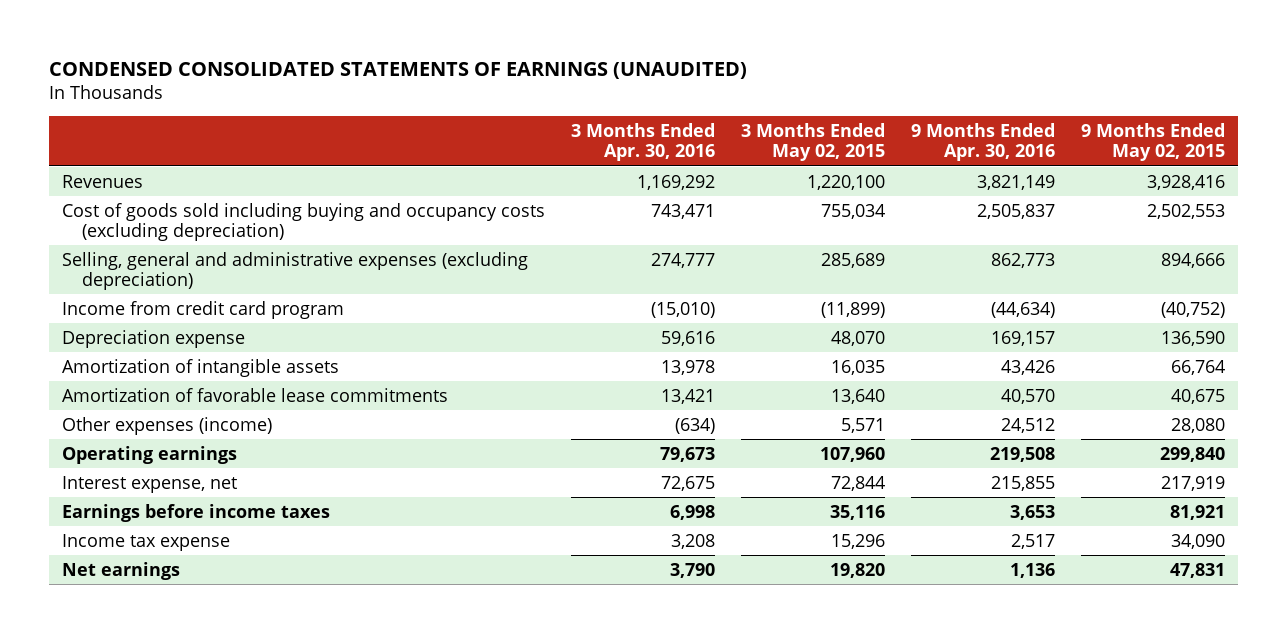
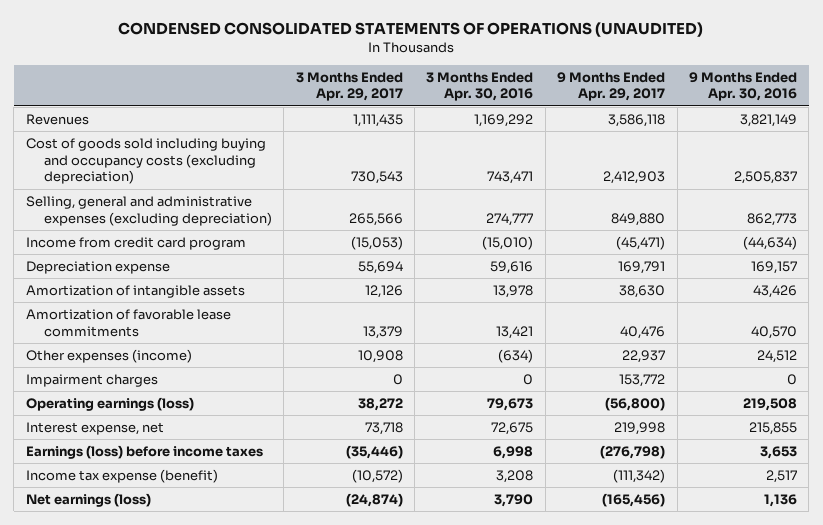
- CONDENSED CONSOLIDATED STATEMENTS OF EARNINGS (UNAUDITED)
+ CONDENSED CONSOLIDATED STATEMENTS OF OPERATIONS (UNAUDITED)
- | 3 Months Ended Apr. 30, 2016 | 3 Months Ended May 02, 2015 | 9 Months Ended Apr. 30, 2016 | 9 Months Ended May 02, 2015
+ | 3 Months Ended Apr. 29, 2017 | 3 Months Ended Apr. 30, 2016 | 9 Months Ended Apr. 29, 2017 | 9 Months Ended Apr. 30, 2016
- Operating earnings | 79,673 | 107,960 | 219,508 | 299,840
+ Impairment charges | 0 | 0 | 153,772 | 0
+ Operating earnings (loss) | 38,272 | 79,673 | (56,800) | 219,508
- Earnings before income taxes | 6,998 | 35,116 | 3,653 | 81,921
- Income tax expense | 3,208 | 15,296 | 2,517 | 34,090
- Net earnings | 3,790 | 19,820 | 1,136 | 47,831
+ Earnings (loss) before income taxes | (35,446) | 6,998 | (276,798) | 3,653
+ Income tax expense (benefit) | (10,572) | 3,208 | (111,342) | 2,517
+ Net earnings (loss) | (24,874) | 3,790 | (165,456) | 1,136

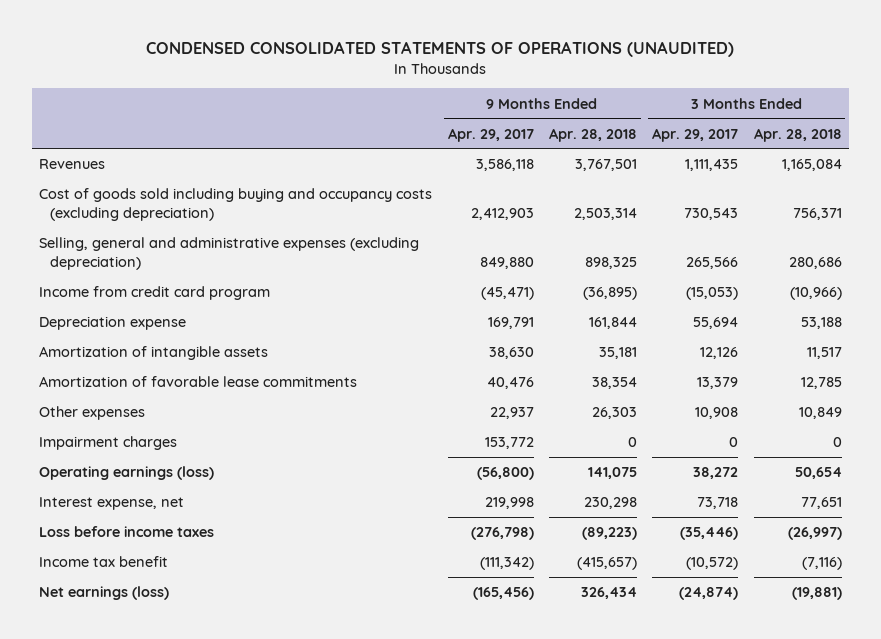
- | 3 Months Ended Apr. 29, 2017 | 3 Months Ended Apr. 30, 2016 | 9 Months Ended Apr. 29, 2017 | 9 Months Ended Apr. 30, 2016
+ | 9 Months Ended Apr. 29, 2017 | 9 Months Ended Apr. 28, 2018 | 3 Months Ended Apr. 29, 2017 | 3 Months Ended Apr. 28, 2018
- Other expenses (income) | 10,908 | (634) | 22,937 | 24,512
+ Other expenses | 22,937 | 26,303 | 10,908 | 10,849
- Earnings (loss) before income taxes | (35,446) | 6,998 | (276,798) | 3,653
- Income tax expense (benefit) | (10,572) | 3,208 | (111,342) | 2,517
+ Loss before income taxes | (276,798) | (89,223) | (35,446) | (26,997)
+ Income tax benefit | (111,342) | (415,657) | (10,572) | (7,116)

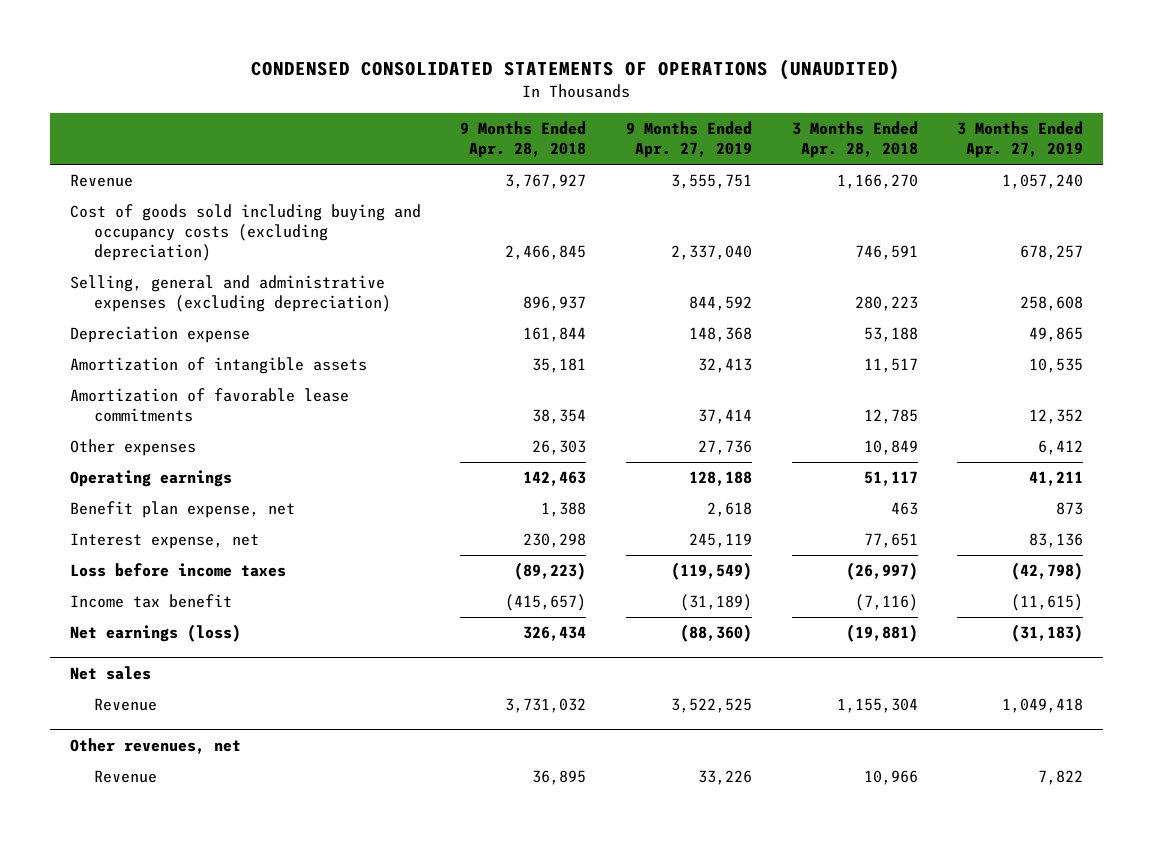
- | 9 Months Ended Apr. 29, 2017 | 9 Months Ended Apr. 28, 2018 | 3 Months Ended Apr. 29, 2017 | 3 Months Ended Apr. 28, 2018
+ | 9 Months Ended Apr. 28, 2018 | 9 Months Ended Apr. 27, 2019 | 3 Months Ended Apr. 28, 2018 | 3 Months Ended Apr. 27, 2019
- Revenues | 3,586,118 | 3,767,501 | 1,111,435 | 1,165,084
- Cost of goods sold including buying and occupancy costs (excluding depreciation) | 2,412,903 | 2,503,314 | 730,543 | 756,371
- Selling, general and administrative expenses (excluding depreciation) | 849,880 | 898,325 | 265,566 | 280,686
- Income from credit card program | (45,471) | (36,895) | (15,053) | (10,966)
+ Revenue | 3,767,927 | 3,555,751 | 1,166,270 | 1,057,240
+ Cost of goods sold including buying and occupancy costs (excluding depreciation) | 2,466,845 | 2,337,040 | 746,591 | 678,257
+ Selling, general and administrative expenses (excluding depreciation) | 896,937 | 844,592 | 280,223 | 258,608
- Impairment charges | 153,772 | 0 | 0 | 0
- Operating earnings (loss) | (56,800) | 141,075 | 38,272 | 50,654
+ Operating earnings | 142,463 | 128,188 | 51,117 | 41,211
+ Benefit plan expense, net | 1,388 | 2,618 | 463 | 873
+ Net sales
+ Revenue | 3,731,032 | 3,522,525 | 1,155,304 | 1,049,418
+ Other revenues, net
+ Revenue | 36,895 | 33,226 | 10,966 | 7,822

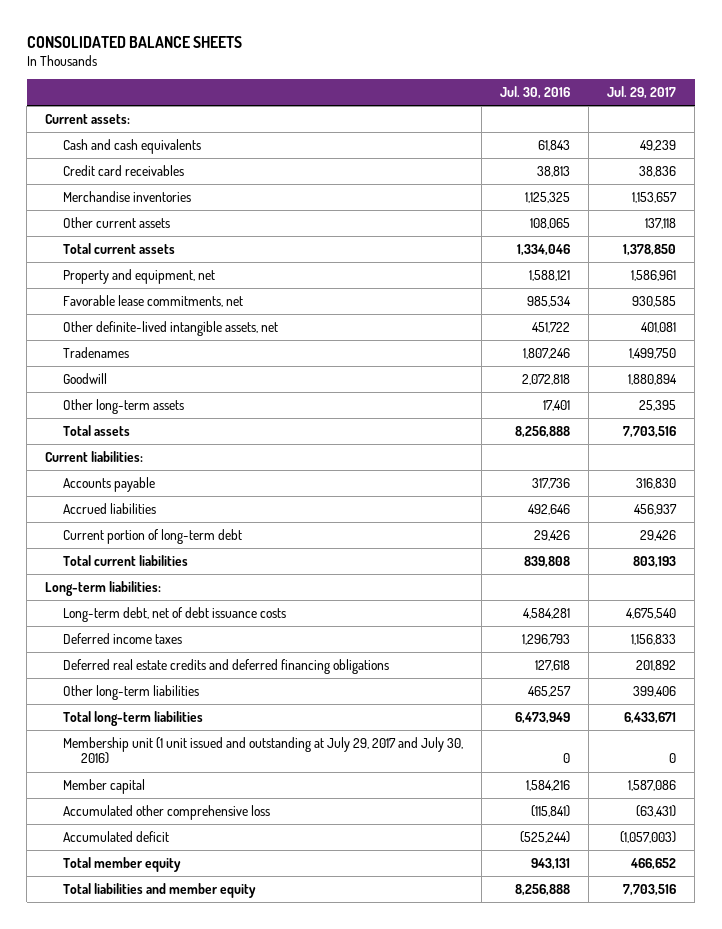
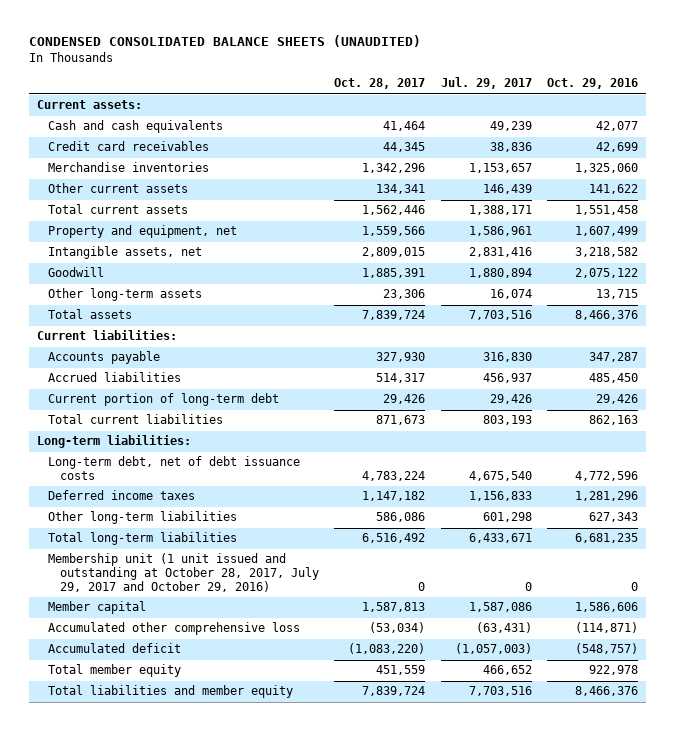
- CONSOLIDATED BALANCE SHEETS
+ CONDENSED CONSOLIDATED BALANCE SHEETS (UNAUDITED)
- | Jul. 30, 2016 | Jul. 29, 2017
+ | Oct. 28, 2017 | Jul. 29, 2017 | Oct. 29, 2016
- Other current assets | 108,065 | 137,118
- Total current assets | 1,334,046 | 1,378,850
+ Other current assets | 134,341 | 146,439 | 141,622
+ Total current assets | 1,562,446 | 1,388,171 | 1,551,458
- Favorable lease commitments, net | 985,534 | 930,585
- Other definite-lived intangible assets, net | 451,722 | 401,081
- Tradenames | 1,807,246 | 1,499,750
+ Intangible assets, net | 2,809,015 | 2,831,416 | 3,218,582
- Other long-term assets | 17,401 | 25,395
+ Other long-term assets | 23,306 | 16,074 | 13,715
- Deferred real estate credits and deferred financing obligations | 127,618 | 201,892
- Other long-term liabilities | 465,257 | 399,406
+ Other long-term liabilities | 586,086 | 601,298 | 627,343
- Membership unit (1 unit issued and outstanding at July 29, 2017 and July 30, 2016) | 0 | 0
+ Membership unit (1 unit issued and outstanding at October 28, 2017, July 29, 2017 and October 29, 2016) | 0 | 0 | 0

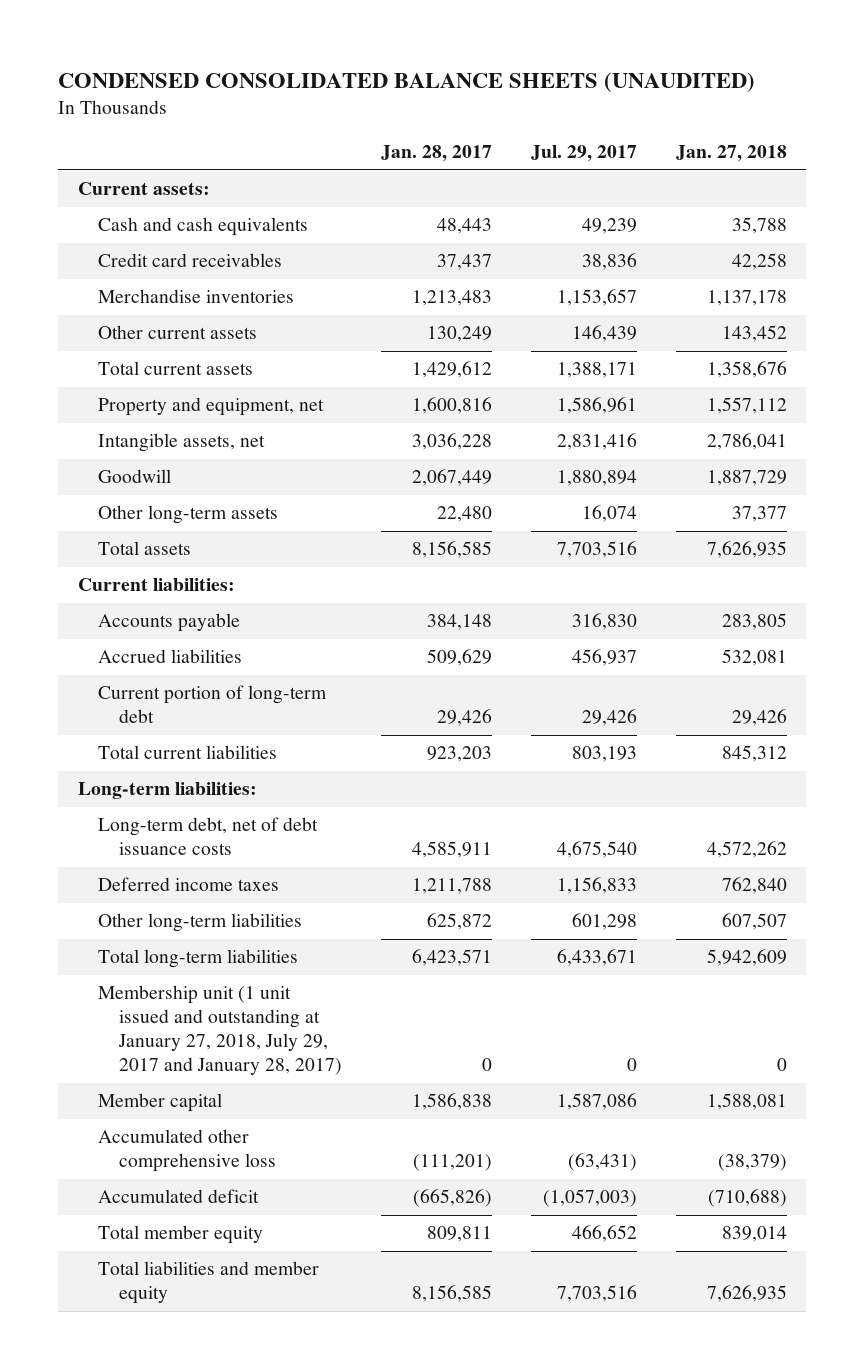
- | Oct. 28, 2017 | Jul. 29, 2017 | Oct. 29, 2016
+ | Jan. 28, 2017 | Jul. 29, 2017 | Jan. 27, 2018
- Membership unit (1 unit issued and outstanding at October 28, 2017, July 29, 2017 and October 29, 2016) | 0 | 0 | 0
+ Membership unit (1 unit issued and outstanding at January 27, 2018, July 29, 2017 and January 28, 2017) | 0 | 0 | 0

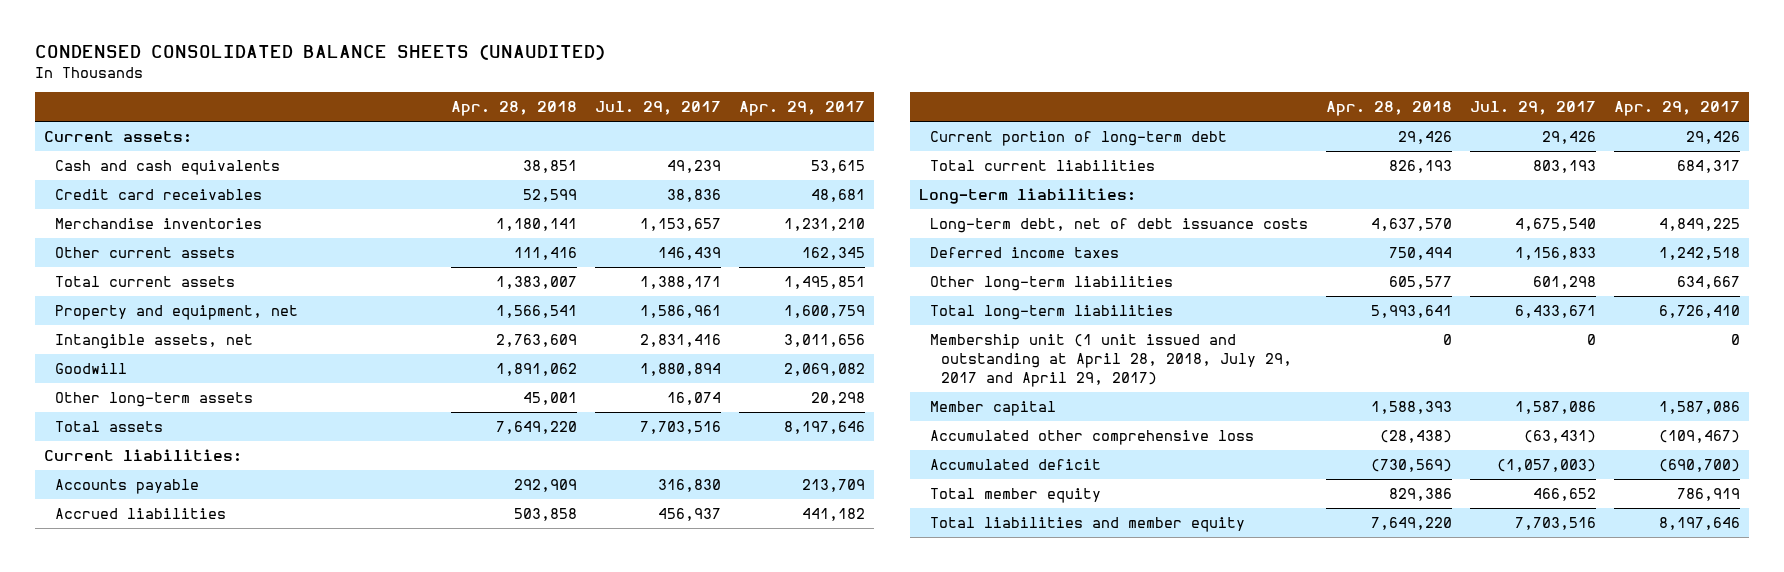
- | Jan. 28, 2017 | Jul. 29, 2017 | Jan. 27, 2018
+ | Apr. 28, 2018 | Jul. 29, 2017 | Apr. 29, 2017
- Membership unit (1 unit issued and outstanding at January 27, 2018, July 29, 2017 and January 28, 2017) | 0 | 0 | 0
+ Membership unit (1 unit issued and outstanding at April 28, 2018, July 29, 2017 and April 29, 2017) | 0 | 0 | 0

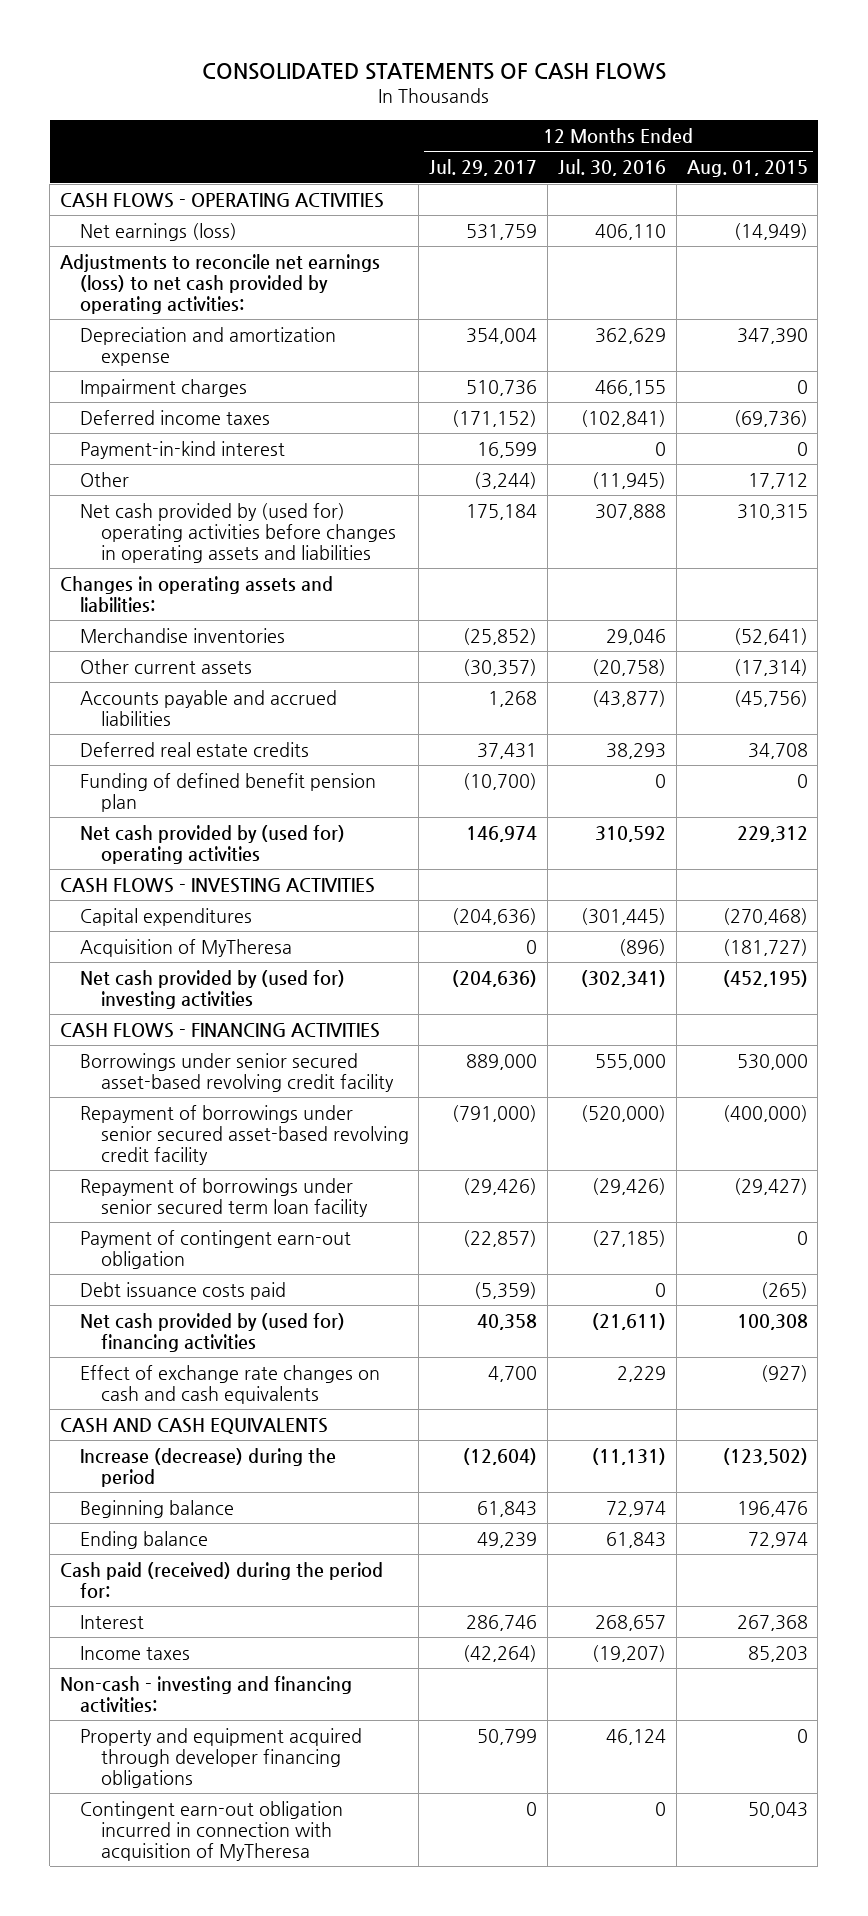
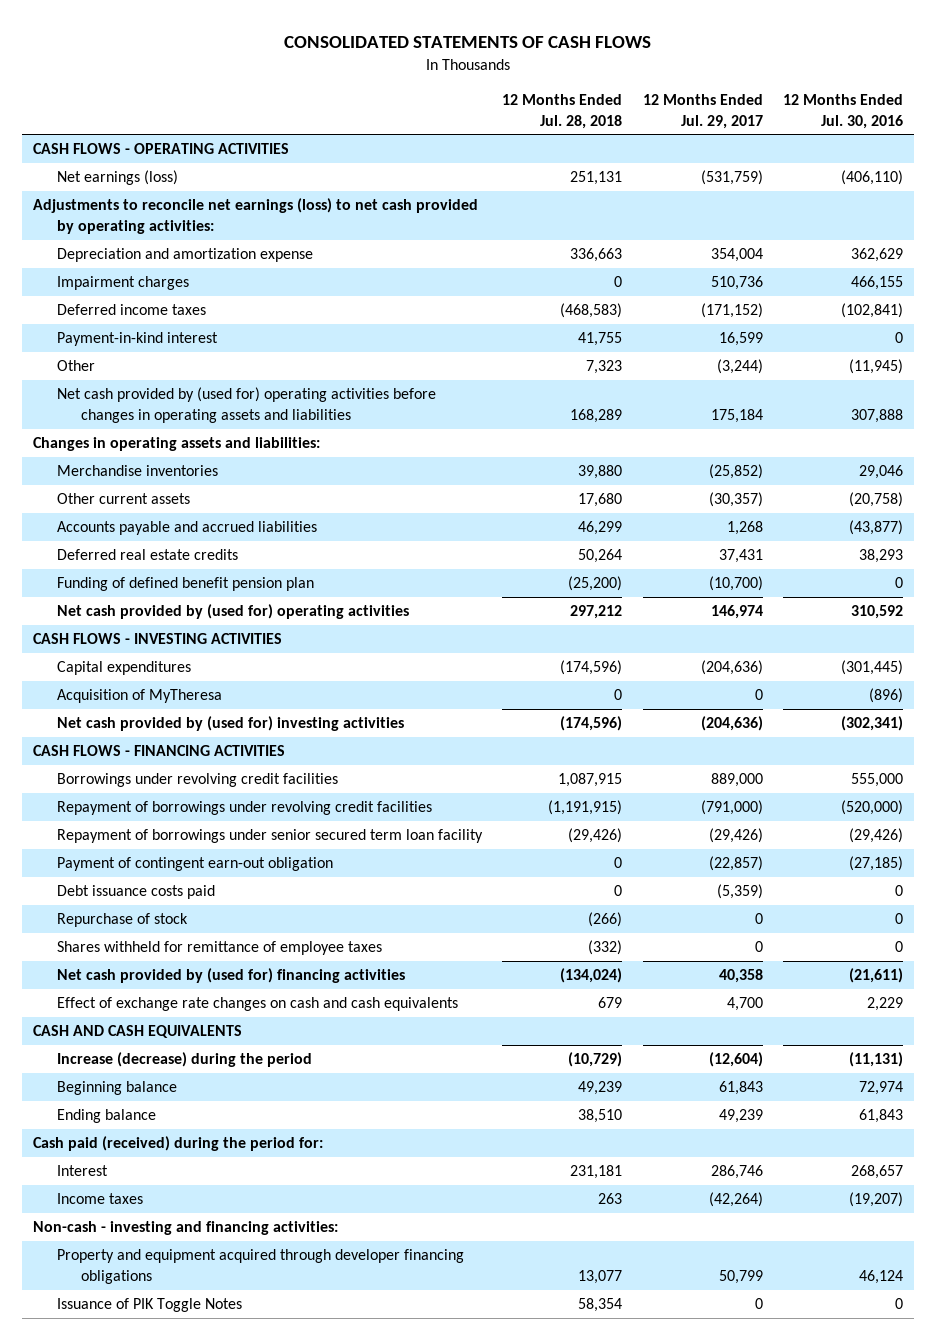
- | 12 Months Ended Jul. 29, 2017 | 12 Months Ended Jul. 30, 2016 | 12 Months Ended Aug. 01, 2015
+ | 12 Months Ended Jul. 28, 2018 | 12 Months Ended Jul. 29, 2017 | 12 Months Ended Jul. 30, 2016
- Net earnings (loss) | 531,759 | 406,110 | (14,949)
+ Net earnings (loss) | 251,131 | (531,759) | (406,110)
- Borrowings under senior secured asset-based revolving credit facility | 889,000 | 555,000 | 530,000
- Repayment of borrowings under senior secured asset-based revolving credit facility | (791,000) | (520,000) | (400,000)
+ Borrowings under revolving credit facilities | 1,087,915 | 889,000 | 555,000
+ Repayment of borrowings under revolving credit facilities | (1,191,915) | (791,000) | (520,000)
+ Repurchase of stock | (266) | 0 | 0
+ Shares withheld for remittance of employee taxes | (332) | 0 | 0
- Contingent earn-out obligation incurred in connection with acquisition of MyTheresa | 0 | 0 | 50,043
+ Issuance of PIK Toggle Notes | 58,354 | 0 | 0

